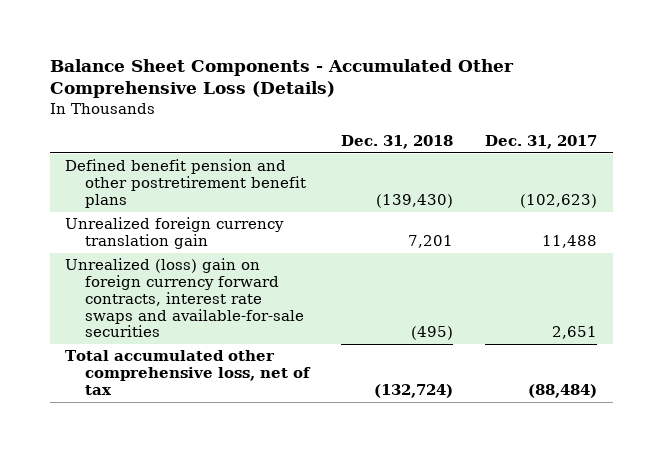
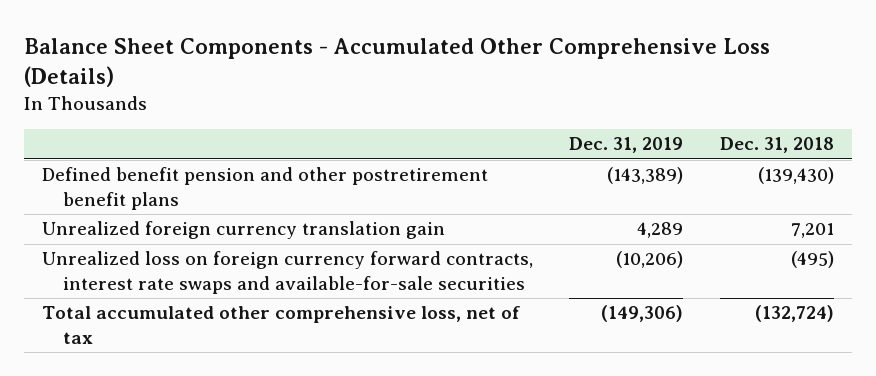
- | Dec. 31, 2018 | Dec. 31, 2017
+ | Dec. 31, 2019 | Dec. 31, 2018
- Unrealized (loss) gain on foreign currency forward contracts, interest rate swaps and available-for-sale securities | (495) | 2,651
+ Unrealized loss on foreign currency forward contracts, interest rate swaps and available-for-sale securities | (10,206) | (495)

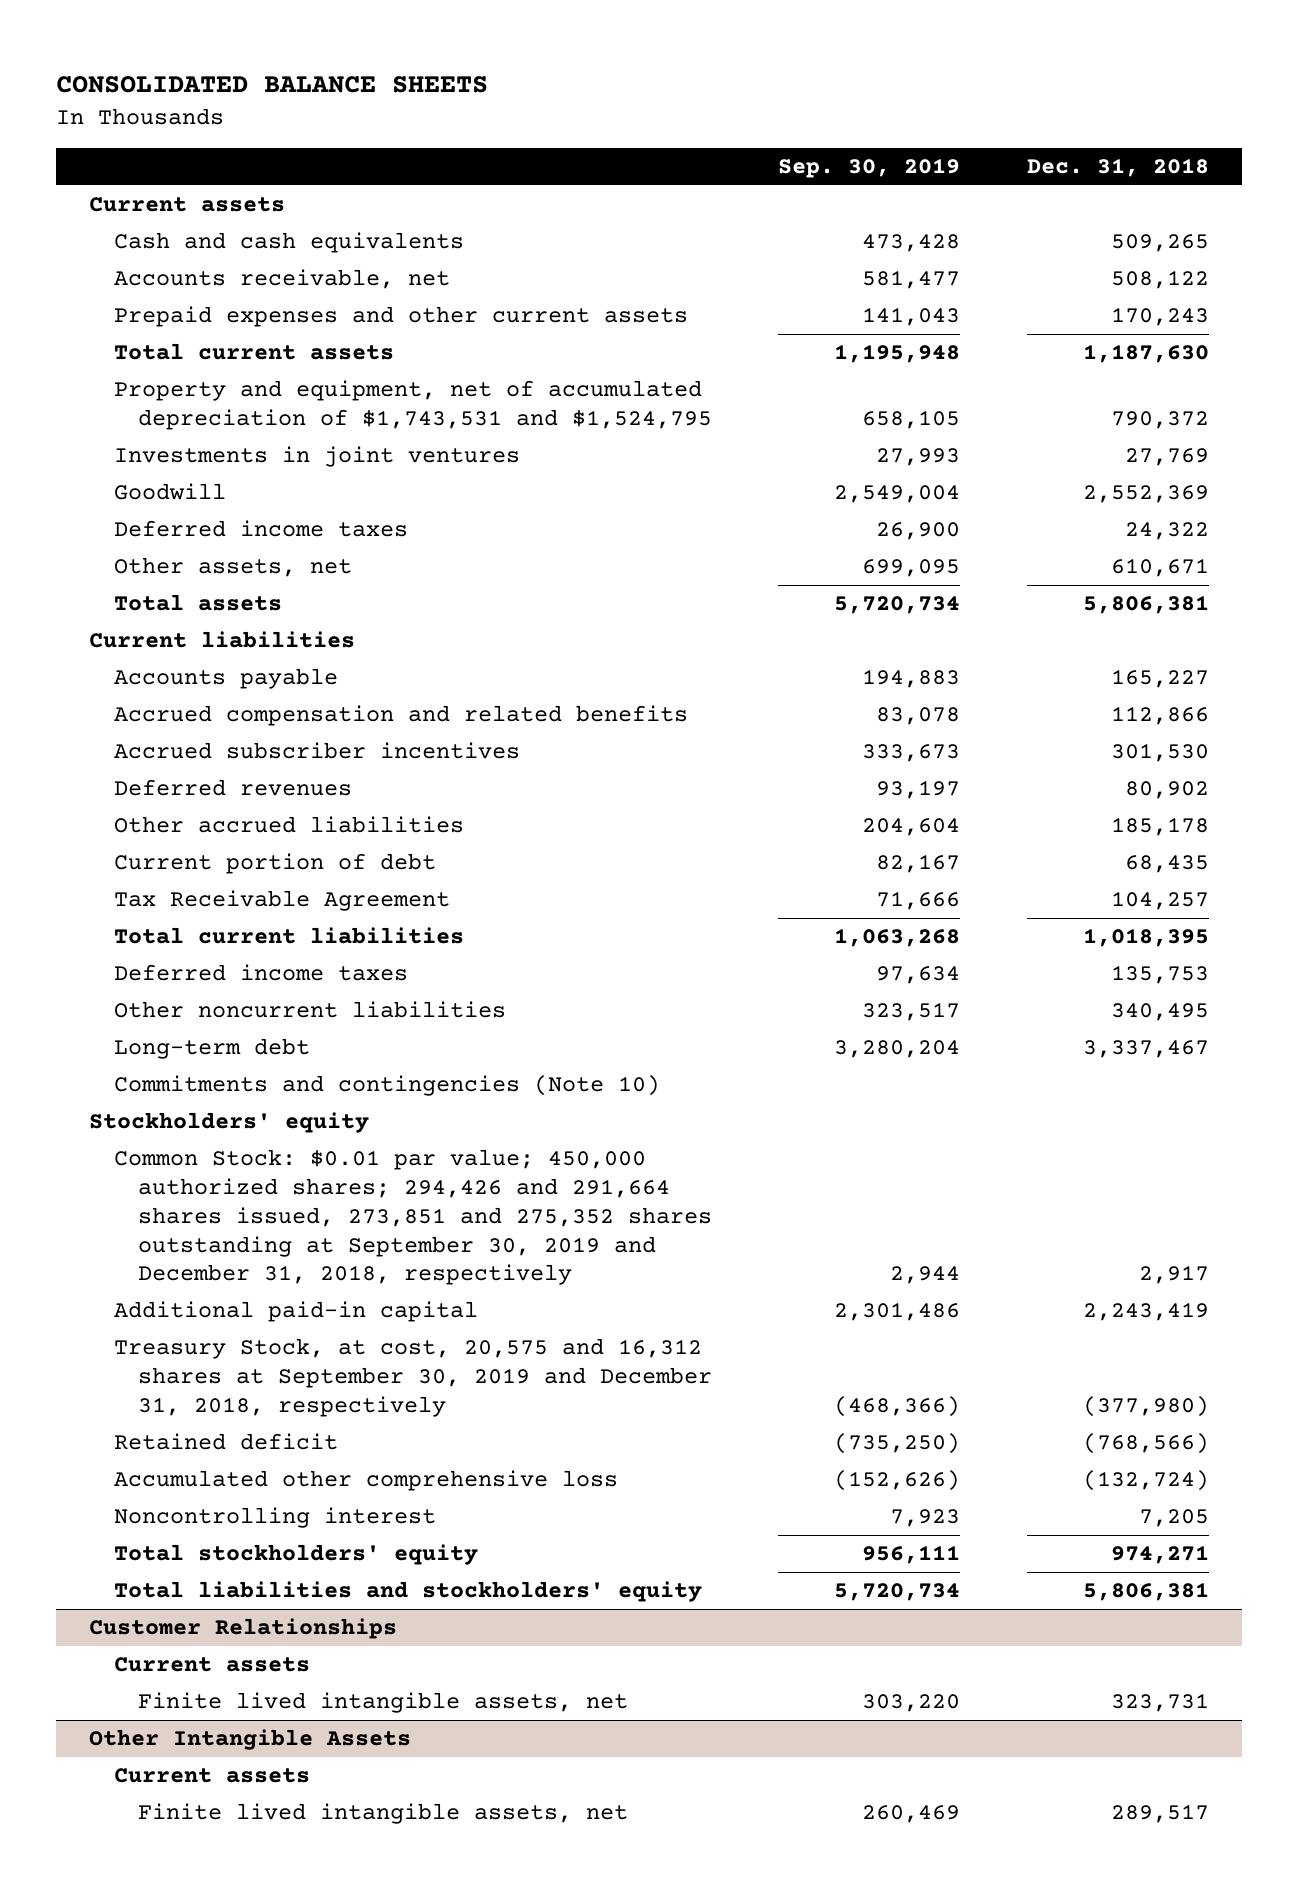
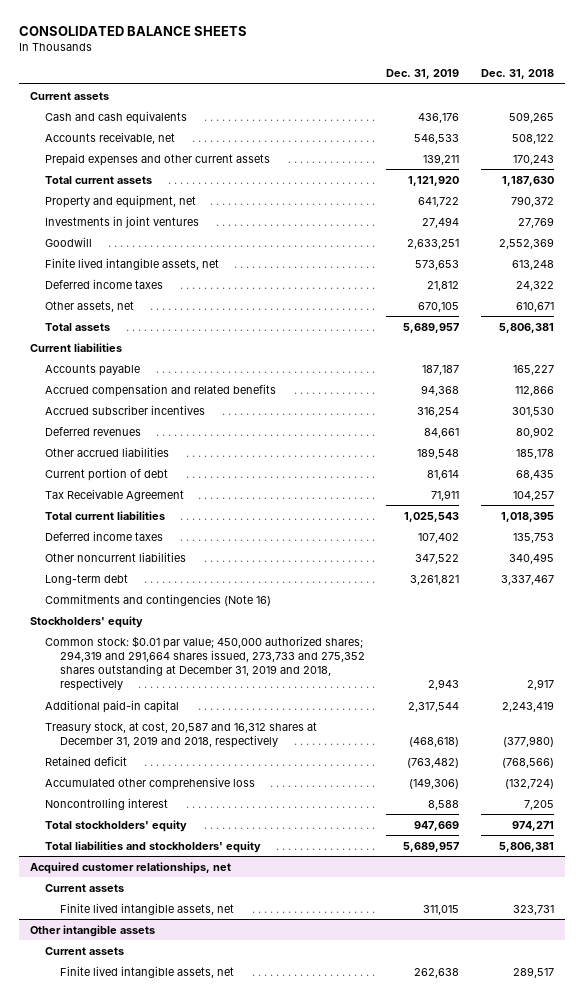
- | Sep. 30, 2019 | Dec. 31, 2018
+ | Dec. 31, 2019 | Dec. 31, 2018
- Property and equipment, net of accumulated depreciation of $1,743,531 and $1,524,795 | 658,105 | 790,372
+ Property and equipment, net | 641,722 | 790,372
+ Finite lived intangible assets, net | 573,653 | 613,248
- Commitments and contingencies (Note 10)
+ Commitments and contingencies (Note 16)
- Common Stock: $0.01 par value; 450,000 authorized shares; 294,426 and 291,664 shares issued, 273,851 and 275,352 shares outstanding at September 30, 2019 and December 31, 2018, respectively | 2,944 | 2,917
+ Common stock: $0.01 par value; 450,000 authorized shares; 294,319 and 291,664 shares issued, 273,733 and 275,352 shares outstanding at December 31, 2019 and 2018, respectively | 2,943 | 2,917
- Treasury Stock, at cost, 20,575 and 16,312 shares at September 30, 2019 and December 31, 2018, respectively | (468,366) | (377,980)
+ Treasury stock, at cost, 20,587 and 16,312 shares at December 31, 2019 and 2018, respectively | (468,618) | (377,980)
- Customer Relationships
+ Acquired customer relationships, net
- Other Intangible Assets
+ Other intangible assets

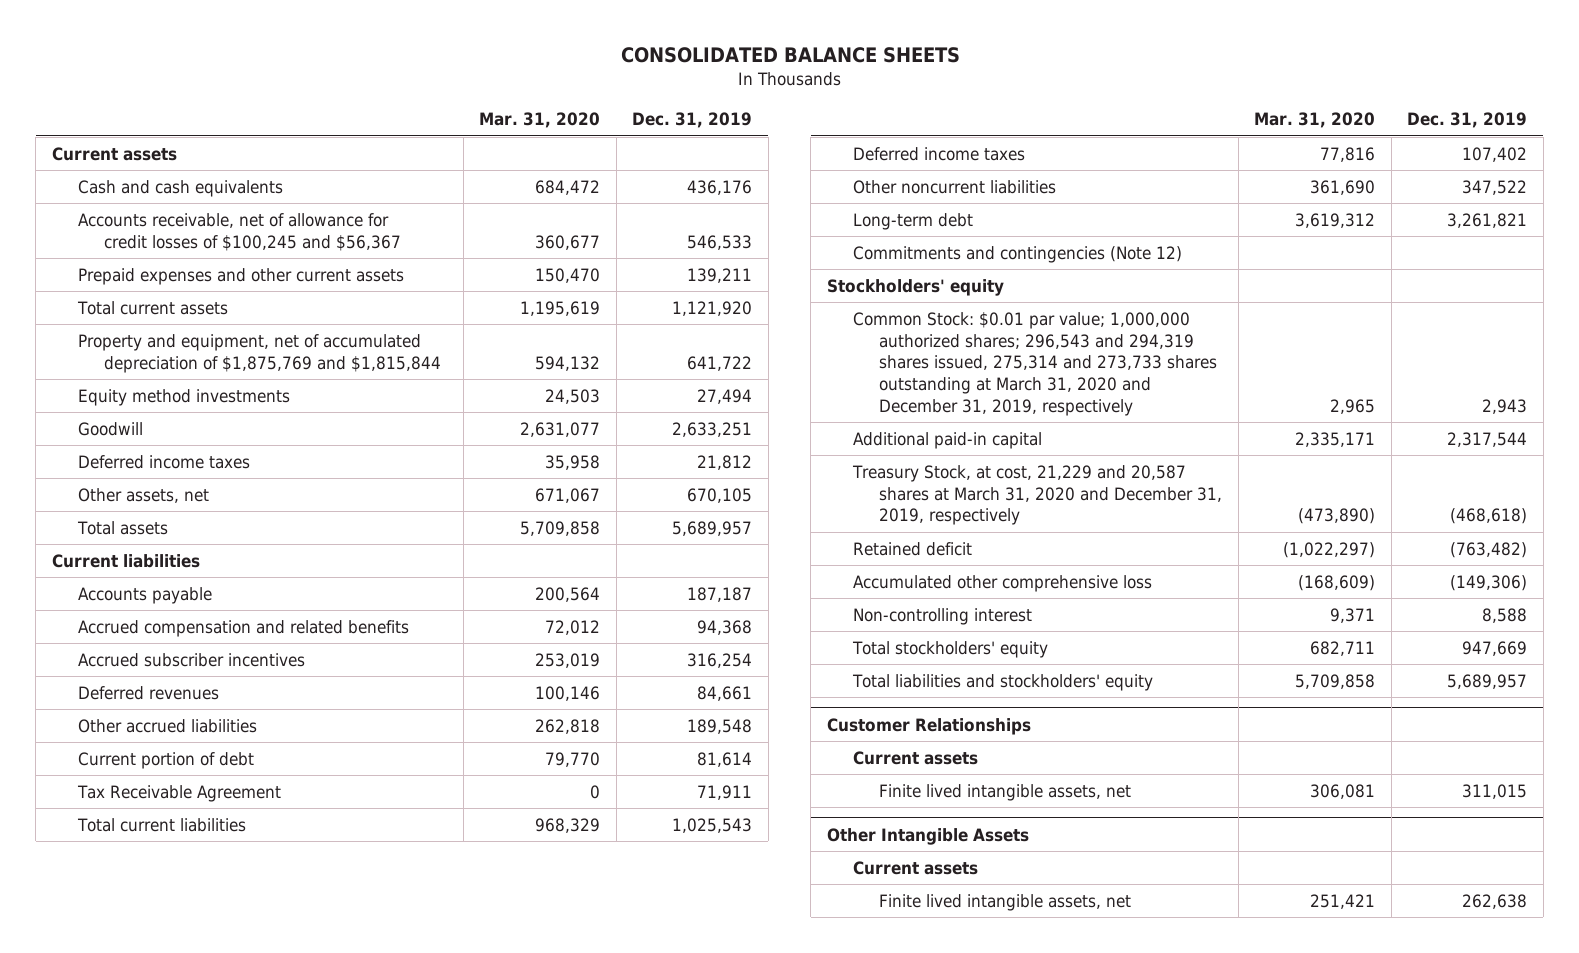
- | Dec. 31, 2019 | Dec. 31, 2018
+ | Mar. 31, 2020 | Dec. 31, 2019
- Accounts receivable, net | 546,533 | 508,122
+ Accounts receivable, net of allowance for credit losses of $100,245 and $56,367 | 360,677 | 546,533
- Property and equipment, net | 641,722 | 790,372
- Investments in joint ventures | 27,494 | 27,769
+ Property and equipment, net of accumulated depreciation of $1,875,769 and $1,815,844 | 594,132 | 641,722
+ Equity method investments | 24,503 | 27,494
- Finite lived intangible assets, net | 573,653 | 613,248
- Commitments and contingencies (Note 16)
+ Commitments and contingencies (Note 12)
- Common stock: $0.01 par value; 450,000 authorized shares; 294,319 and 291,664 shares issued, 273,733 and 275,352 shares outstanding at December 31, 2019 and 2018, respectively | 2,943 | 2,917
+ Common Stock: $0.01 par value; 1,000,000 authorized shares; 296,543 and 294,319 shares issued, 275,314 and 273,733 shares outstanding at March 31, 2020 and December 31, 2019, respectively | 2,965 | 2,943
- Treasury stock, at cost, 20,587 and 16,312 shares at December 31, 2019 and 2018, respectively | (468,618) | (377,980)
+ Treasury Stock, at cost, 21,229 and 20,587 shares at March 31, 2020 and December 31, 2019, respectively | (473,890) | (468,618)
- Noncontrolling interest | 8,588 | 7,205
+ Non-controlling interest | 9,371 | 8,588
- Acquired customer relationships, net
+ Customer Relationships
- Other intangible assets
+ Other Intangible Assets

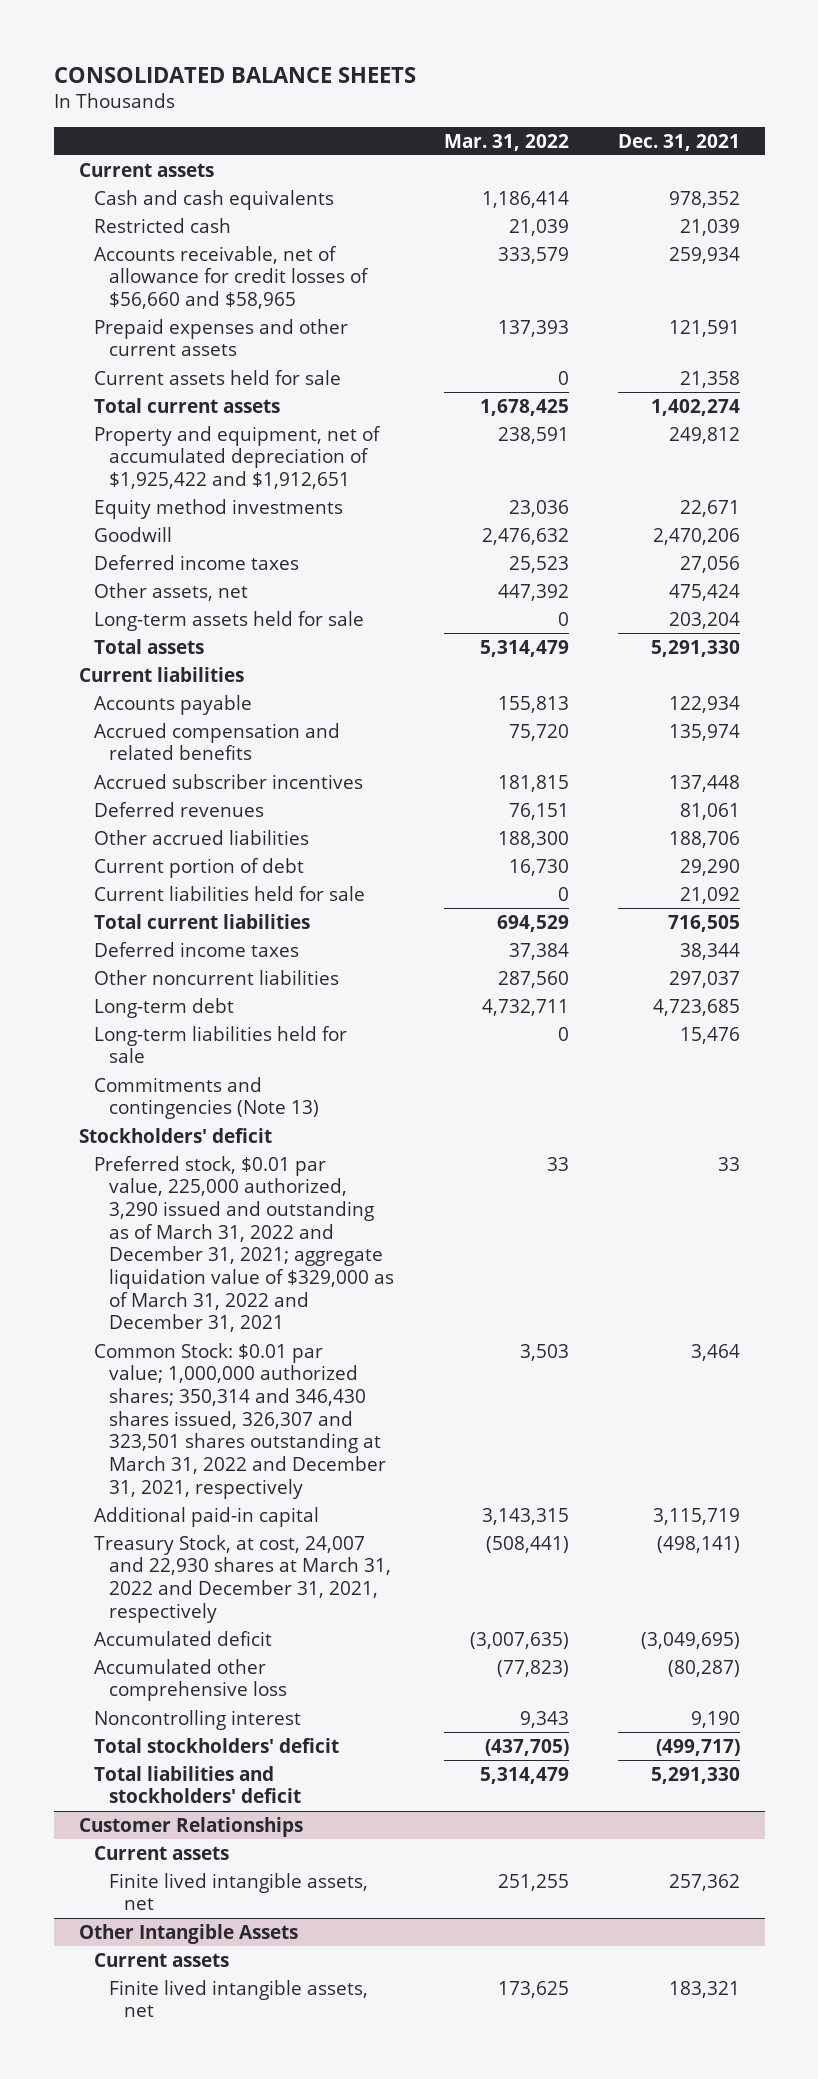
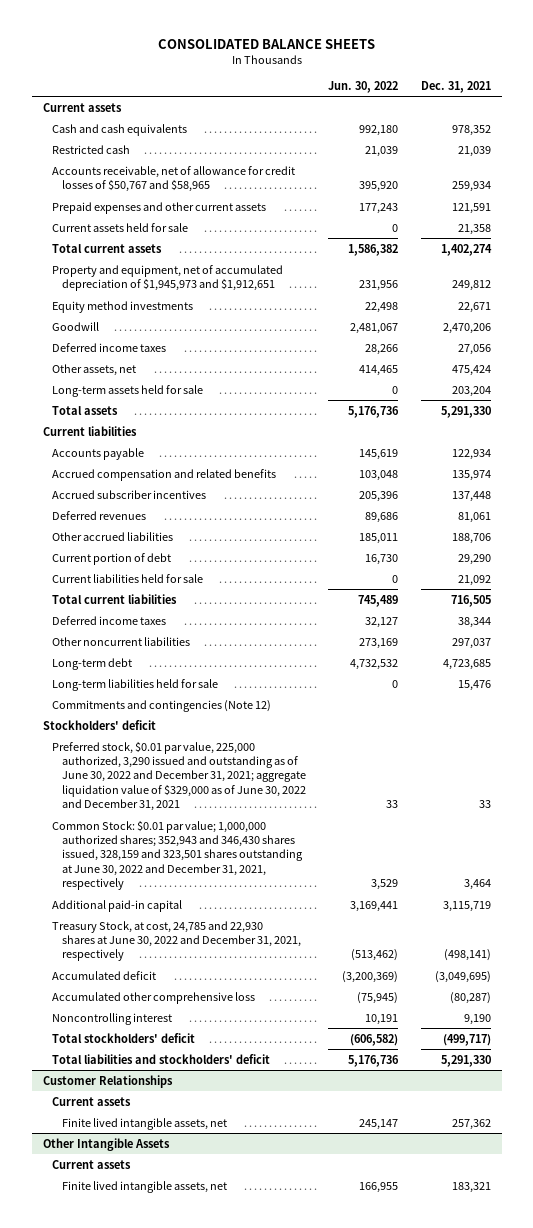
- | Mar. 31, 2022 | Dec. 31, 2021
+ | Jun. 30, 2022 | Dec. 31, 2021
- Accounts receivable, net of allowance for credit losses of $56,660 and $58,965 | 333,579 | 259,934
+ Accounts receivable, net of allowance for credit losses of $50,767 and $58,965 | 395,920 | 259,934
- Property and equipment, net of accumulated depreciation of $1,925,422 and $1,912,651 | 238,591 | 249,812
+ Property and equipment, net of accumulated depreciation of $1,945,973 and $1,912,651 | 231,956 | 249,812
- Commitments and contingencies (Note 13)
+ Commitments and contingencies (Note 12)
- Preferred stock, $0.01 par value, 225,000 authorized, 3,290 issued and outstanding as of March 31, 2022 and December 31, 2021; aggregate liquidation value of $329,000 as of March 31, 2022 and December 31, 2021 | 33 | 33
- Common Stock: $0.01 par value; 1,000,000 authorized shares; 350,314 and 346,430 shares issued, 326,307 and 323,501 shares outstanding at March 31, 2022 and December 31, 2021, respectively | 3,503 | 3,464
+ Preferred stock, $0.01 par value, 225,000 authorized, 3,290 issued and outstanding as of June 30, 2022 and December 31, 2021; aggregate liquidation value of $329,000 as of June 30, 2022 and December 31, 2021 | 33 | 33
+ Common Stock: $0.01 par value; 1,000,000 authorized shares; 352,943 and 346,430 shares issued, 328,159 and 323,501 shares outstanding at June 30, 2022 and December 31, 2021, respectively | 3,529 | 3,464
- Treasury Stock, at cost, 24,007 and 22,930 shares at March 31, 2022 and December 31, 2021, respectively | (508,441) | (498,141)
+ Treasury Stock, at cost, 24,785 and 22,930 shares at June 30, 2022 and December 31, 2021, respectively | (513,462) | (498,141)

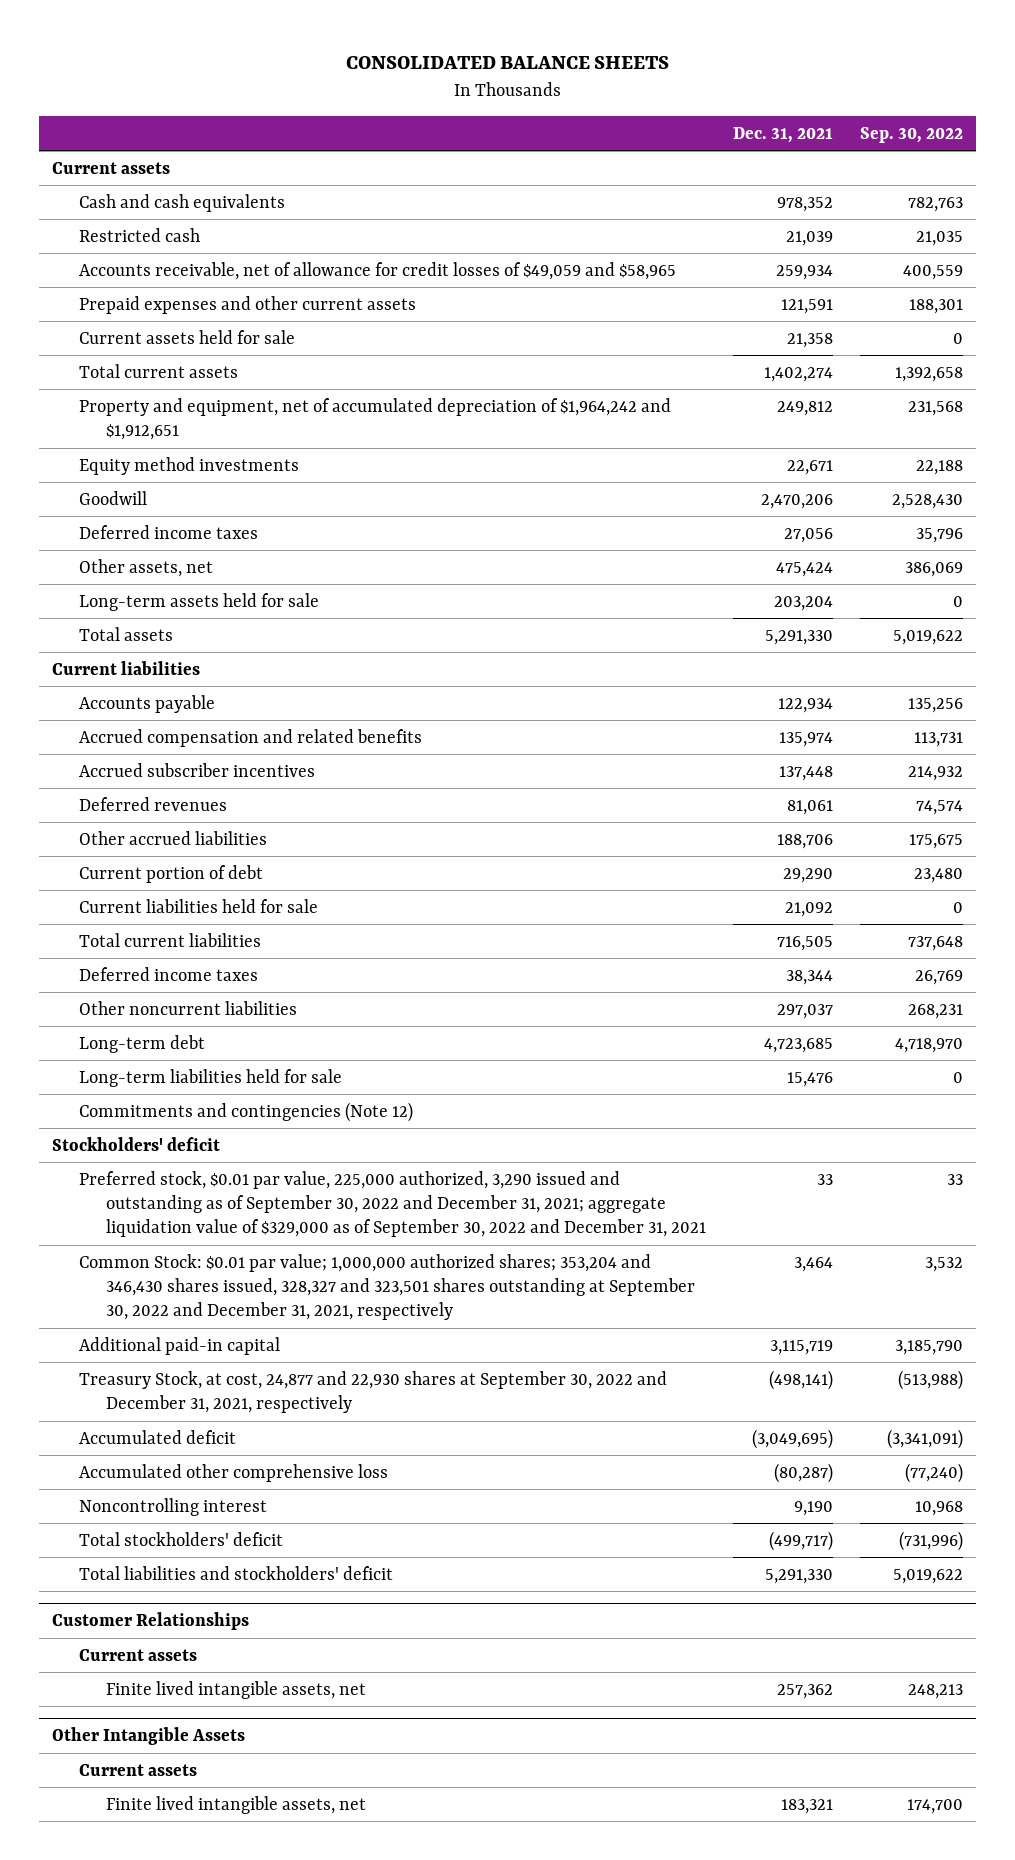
- | Jun. 30, 2022 | Dec. 31, 2021
+ | Dec. 31, 2021 | Sep. 30, 2022
- Accounts receivable, net of allowance for credit losses of $50,767 and $58,965 | 395,920 | 259,934
+ Accounts receivable, net of allowance for credit losses of $49,059 and $58,965 | 259,934 | 400,559
- Property and equipment, net of accumulated depreciation of $1,945,973 and $1,912,651 | 231,956 | 249,812
+ Property and equipment, net of accumulated depreciation of $1,964,242 and $1,912,651 | 249,812 | 231,568
- Preferred stock, $0.01 par value, 225,000 authorized, 3,290 issued and outstanding as of June 30, 2022 and December 31, 2021; aggregate liquidation value of $329,000 as of June 30, 2022 and December 31, 2021 | 33 | 33
- Common Stock: $0.01 par value; 1,000,000 authorized shares; 352,943 and 346,430 shares issued, 328,159 and 323,501 shares outstanding at June 30, 2022 and December 31, 2021, respectively | 3,529 | 3,464
+ Preferred stock, $0.01 par value, 225,000 authorized, 3,290 issued and outstanding as of September 30, 2022 and December 31, 2021; aggregate liquidation value of $329,000 as of September 30, 2022 and December 31, 2021 | 33 | 33
+ Common Stock: $0.01 par value; 1,000,000 authorized shares; 353,204 and 346,430 shares issued, 328,327 and 323,501 shares outstanding at September 30, 2022 and December 31, 2021, respectively | 3,464 | 3,532
- Treasury Stock, at cost, 24,785 and 22,930 shares at June 30, 2022 and December 31, 2021, respectively | (513,462) | (498,141)
+ Treasury Stock, at cost, 24,877 and 22,930 shares at September 30, 2022 and December 31, 2021, respectively | (498,141) | (513,988)

